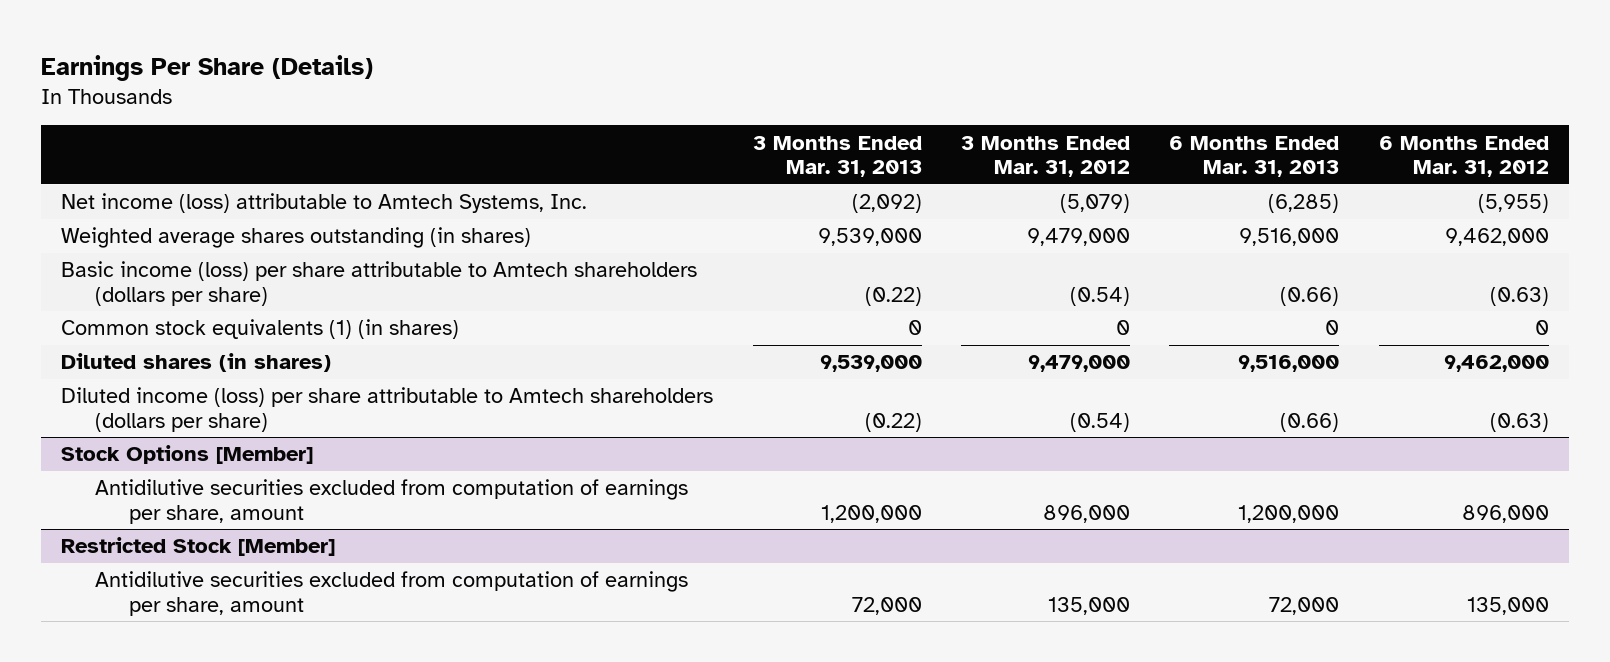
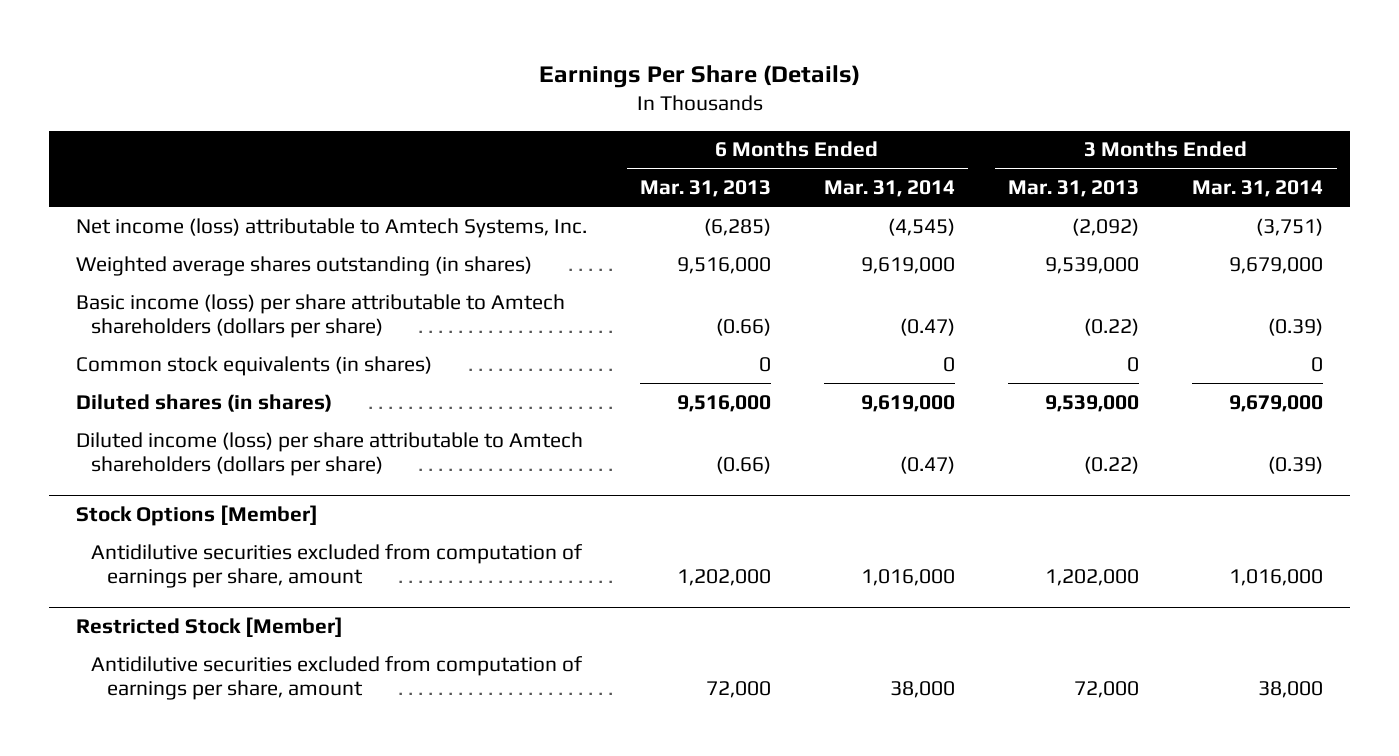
- | 3 Months Ended Mar. 31, 2013 | 3 Months Ended Mar. 31, 2012 | 6 Months Ended Mar. 31, 2013 | 6 Months Ended Mar. 31, 2012
+ | 6 Months Ended Mar. 31, 2013 | 6 Months Ended Mar. 31, 2014 | 3 Months Ended Mar. 31, 2013 | 3 Months Ended Mar. 31, 2014
- Common stock equivalents (1) (in shares) | 0 | 0 | 0 | 0
+ Common stock equivalents (in shares) | 0 | 0 | 0 | 0
@ Stock Options [Member]
- Antidilutive securities excluded from computation of earnings per share, amount | 1,200,000 | 896,000 | 1,200,000 | 896,000
+ Antidilutive securities excluded from computation of earnings per share, amount | 1,202,000 | 1,016,000 | 1,202,000 | 1,016,000

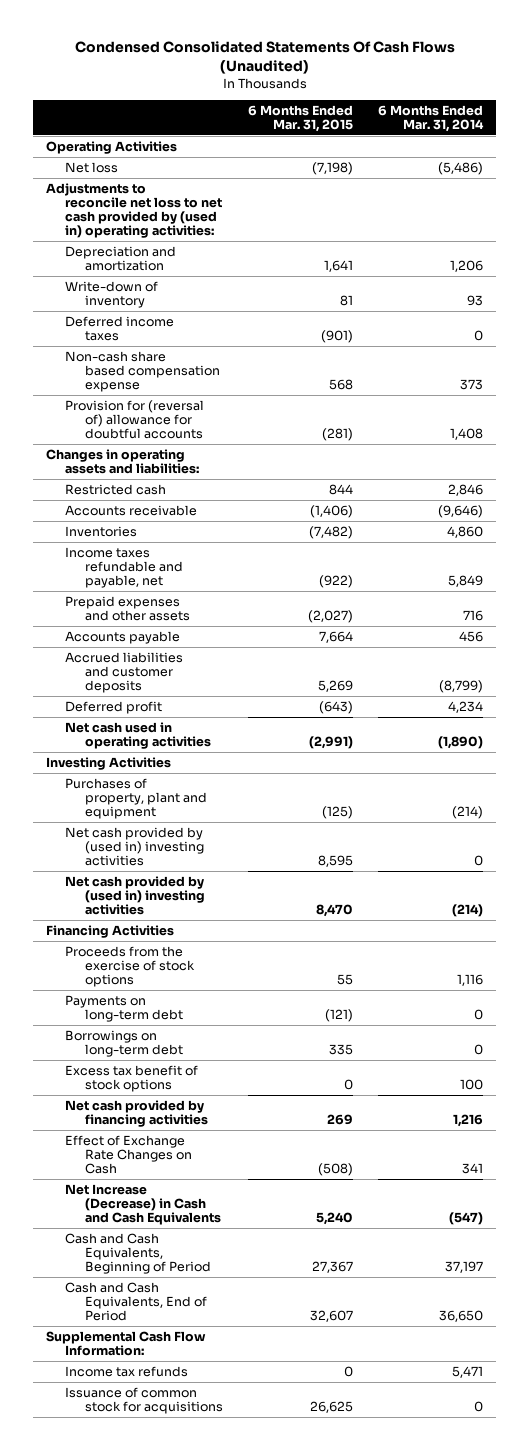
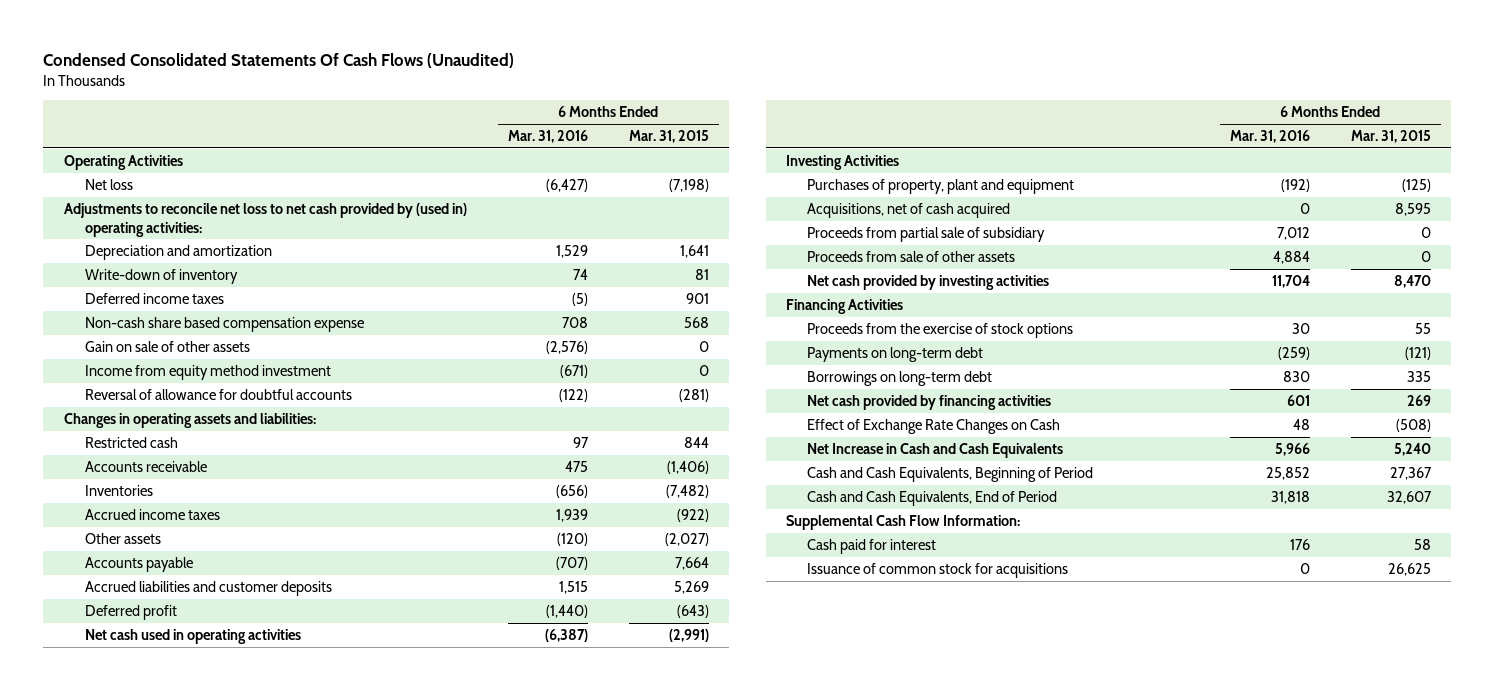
- | 6 Months Ended Mar. 31, 2015 | 6 Months Ended Mar. 31, 2014
+ | 6 Months Ended Mar. 31, 2016 | 6 Months Ended Mar. 31, 2015
- Deferred income taxes | (901) | 0
+ Deferred income taxes | (5) | 901
- Provision for (reversal of) allowance for doubtful accounts | (281) | 1,408
+ Gain on sale of other assets | (2,576) | 0
+ Income from equity method investment | (671) | 0
+ Reversal of allowance for doubtful accounts | (122) | (281)
- Income taxes refundable and payable, net | (922) | 5,849
- Prepaid expenses and other assets | (2,027) | 716
+ Accrued income taxes | 1,939 | (922)
+ Other assets | (120) | (2,027)
- Net cash provided by (used in) investing activities | 8,595 | 0
- Net cash provided by (used in) investing activities | 8,470 | (214)
+ Acquisitions, net of cash acquired | 0 | 8,595
+ Proceeds from partial sale of subsidiary | 7,012 | 0
+ Proceeds from sale of other assets | 4,884 | 0
+ Net cash provided by investing activities | 11,704 | 8,470
- Excess tax benefit of stock options | 0 | 100
- Net Increase (Decrease) in Cash and Cash Equivalents | 5,240 | (547)
+ Net Increase in Cash and Cash Equivalents | 5,966 | 5,240
- Income tax refunds | 0 | 5,471
+ Cash paid for interest | 176 | 58

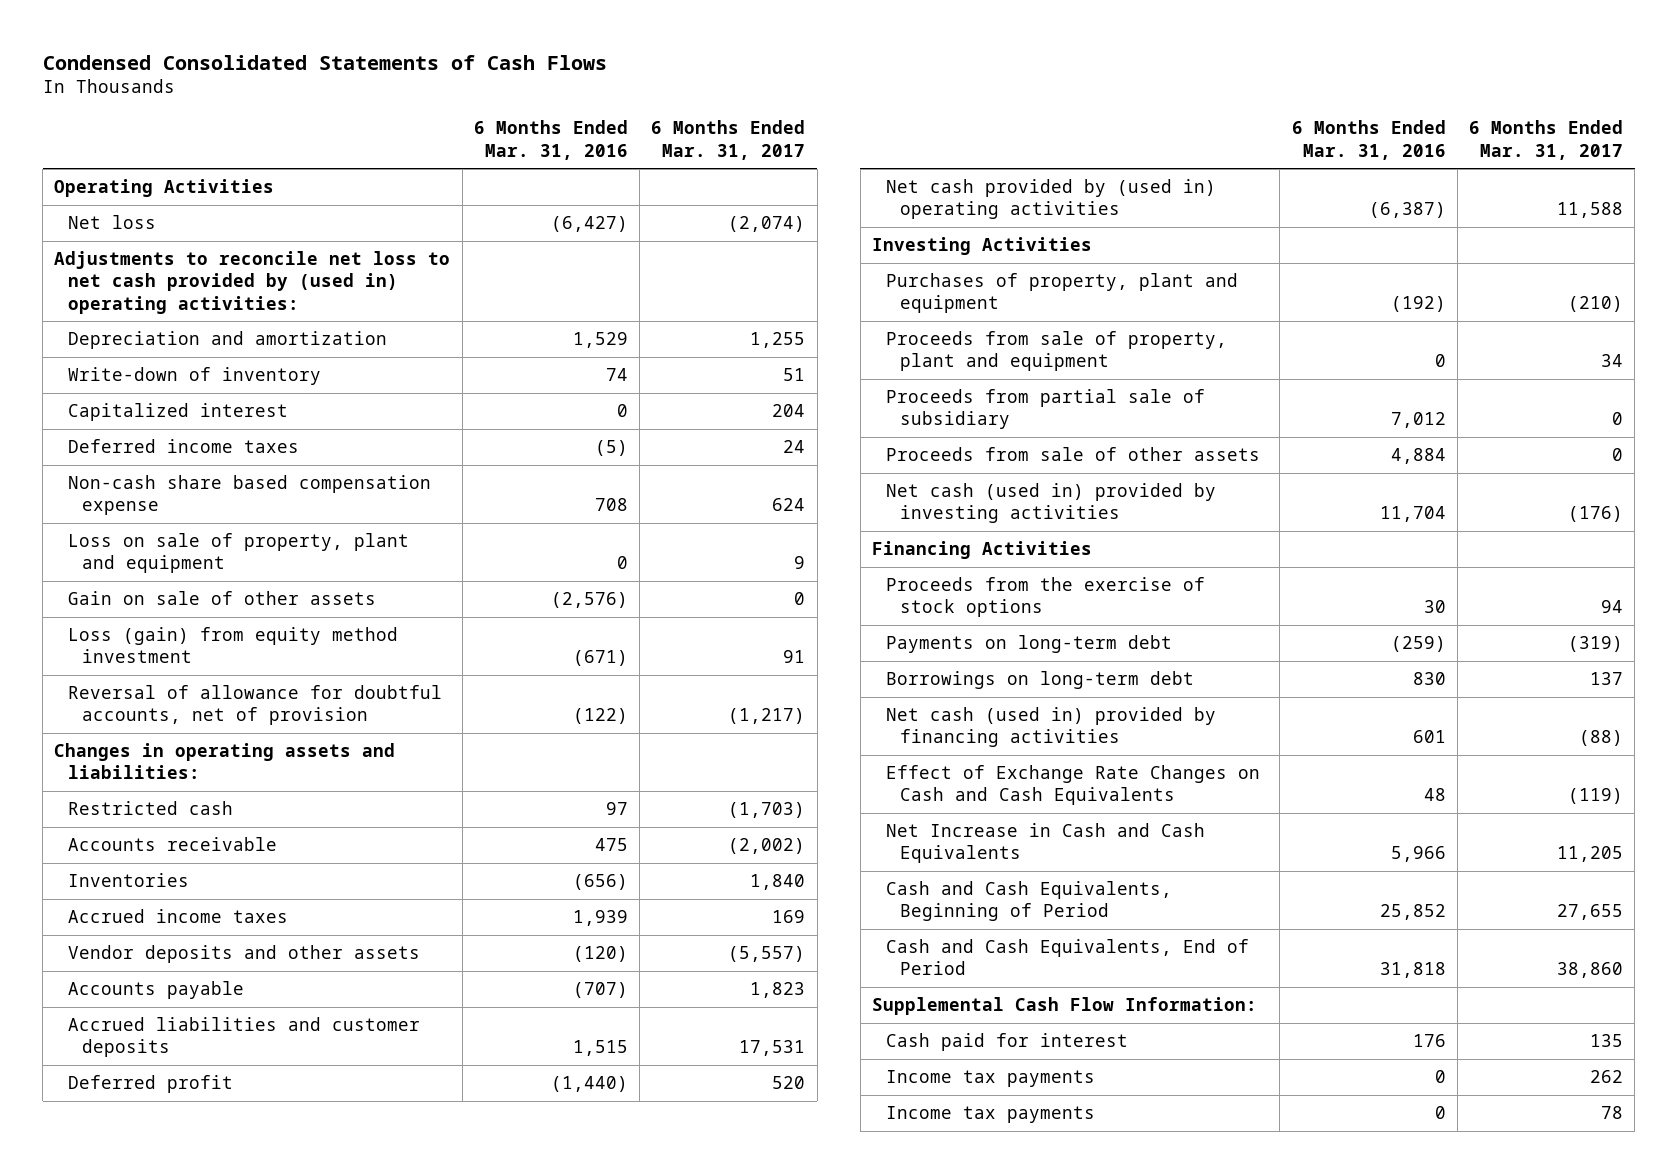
- Condensed Consolidated Statements Of Cash Flows (Unaudited)
+ Condensed Consolidated Statements of Cash Flows
- | 6 Months Ended Mar. 31, 2016 | 6 Months Ended Mar. 31, 2015
+ | 6 Months Ended Mar. 31, 2016 | 6 Months Ended Mar. 31, 2017
+ Capitalized interest | 0 | 204
+ Loss on sale of property, plant and equipment | 0 | 9
- Income from equity method investment | (671) | 0
- Reversal of allowance for doubtful accounts | (122) | (281)
+ Loss (gain) from equity method investment | (671) | 91
+ Reversal of allowance for doubtful accounts, net of provision | (122) | (1,217)
- Other assets | (120) | (2,027)
+ Vendor deposits and other assets | (120) | (5,557)
- Net cash used in operating activities | (6,387) | (2,991)
+ Net cash provided by (used in) operating activities | (6,387) | 11,588
- Acquisitions, net of cash acquired | 0 | 8,595
+ Proceeds from sale of property, plant and equipment | 0 | 34
- Net cash provided by investing activities | 11,704 | 8,470
+ Net cash (used in) provided by investing activities | 11,704 | (176)
- Net cash provided by financing activities | 601 | 269
- Effect of Exchange Rate Changes on Cash | 48 | (508)
+ Net cash (used in) provided by financing activities | 601 | (88)
+ Effect of Exchange Rate Changes on Cash and Cash Equivalents | 48 | (119)
- Issuance of common stock for acquisitions | 0 | 26,625
+ Income tax payments | 0 | 262
+ Income tax payments | 0 | 78

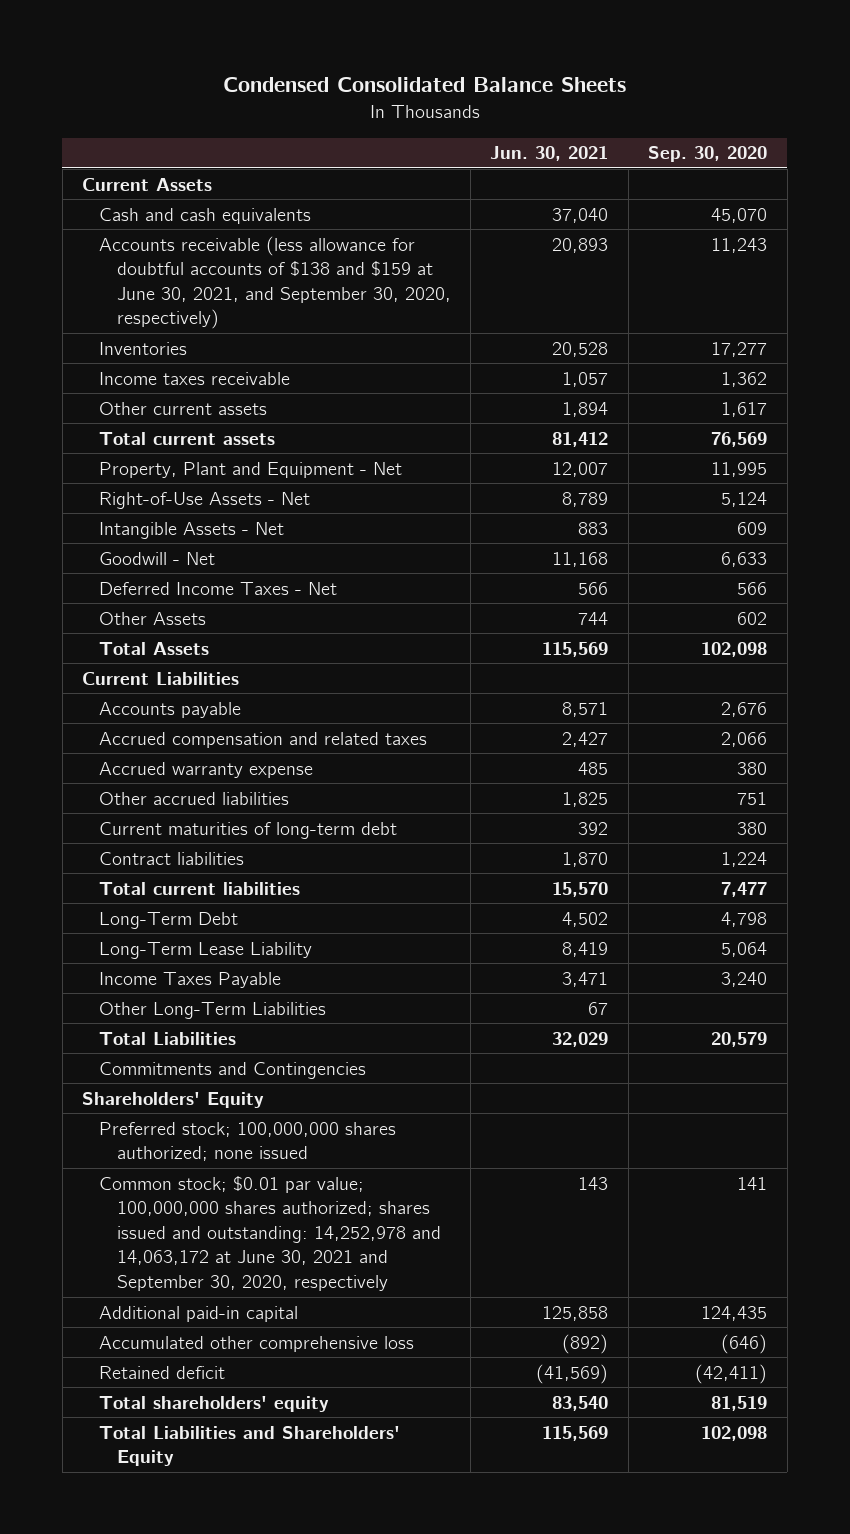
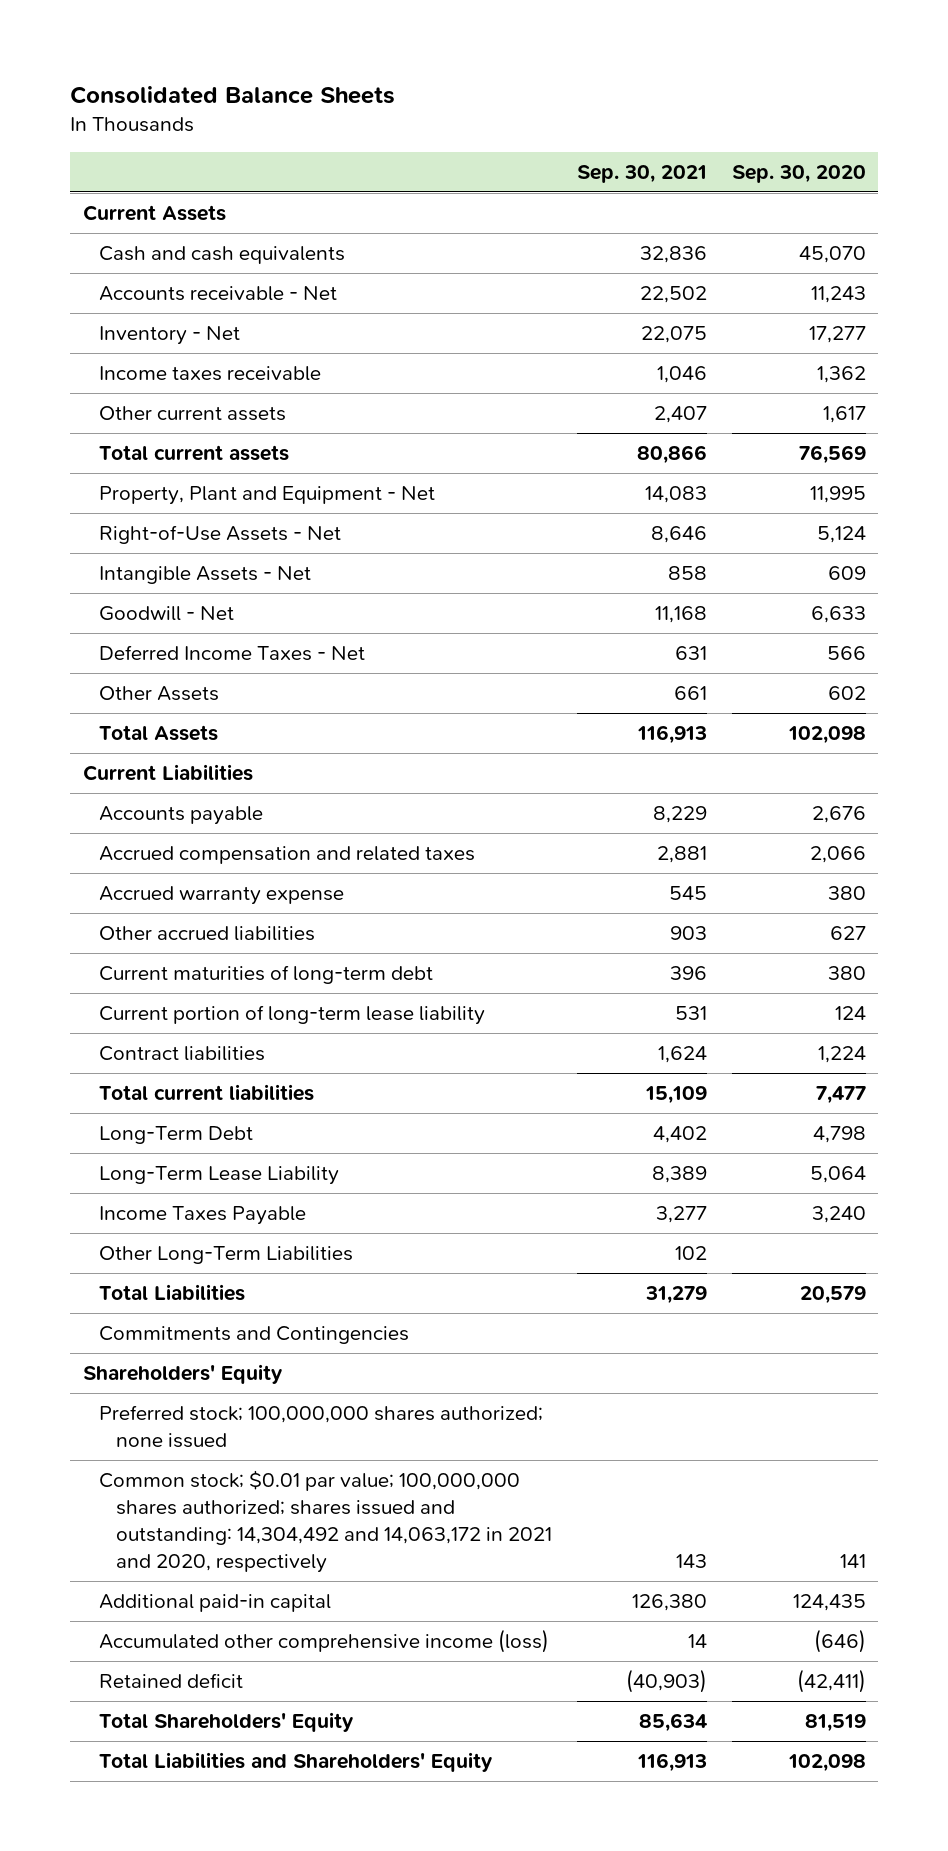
- Condensed Consolidated Balance Sheets
+ Consolidated Balance Sheets
- | Jun. 30, 2021 | Sep. 30, 2020
+ | Sep. 30, 2021 | Sep. 30, 2020
- Accounts receivable (less allowance for doubtful accounts of $138 and $159 at June 30, 2021, and September 30, 2020, respectively) | 20,893 | 11,243
- Inventories | 20,528 | 17,277
+ Accounts receivable - Net | 22,502 | 11,243
+ Inventory - Net | 22,075 | 17,277
- Other accrued liabilities | 1,825 | 751
+ Other accrued liabilities | 903 | 627
+ Current portion of long-term lease liability | 531 | 124
- Common stock; $0.01 par value; 100,000,000 shares authorized; shares issued and outstanding: 14,252,978 and 14,063,172 at June 30, 2021 and September 30, 2020, respectively | 143 | 141
+ Common stock; $0.01 par value; 100,000,000 shares authorized; shares issued and outstanding: 14,304,492 and 14,063,172 in 2021 and 2020, respectively | 143 | 141
- Accumulated other comprehensive loss | (892) | (646)
+ Accumulated other comprehensive income (loss) | 14 | (646)
- Total shareholders' equity | 83,540 | 81,519
+ Total Shareholders' Equity | 85,634 | 81,519

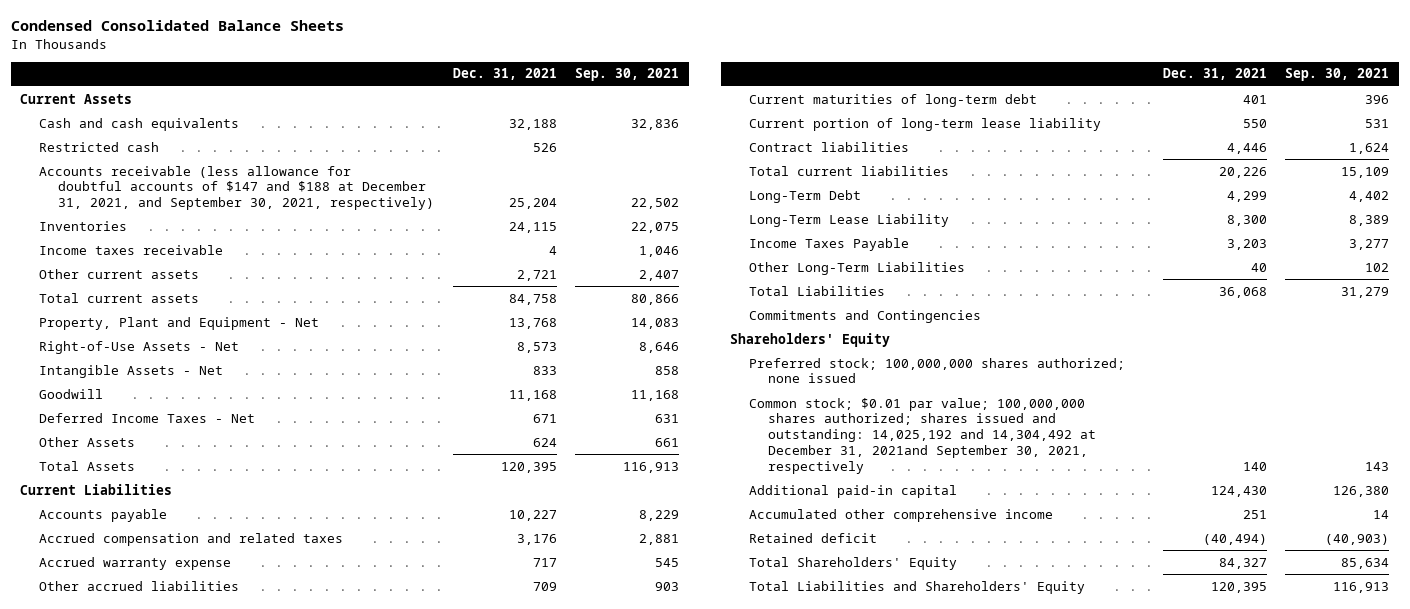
- Consolidated Balance Sheets
+ Condensed Consolidated Balance Sheets
- | Sep. 30, 2021 | Sep. 30, 2020
+ | Dec. 31, 2021 | Sep. 30, 2021
- Accounts receivable - Net | 22,502 | 11,243
- Inventory - Net | 22,075 | 17,277
+ Restricted cash | 526 |
+ Accounts receivable (less allowance for doubtful accounts of $147 and $188 at December 31, 2021, and September 30, 2021, respectively) | 25,204 | 22,502
+ Inventories | 24,115 | 22,075
- Goodwill - Net | 11,168 | 6,633
+ Goodwill | 11,168 | 11,168
- Common stock; $0.01 par value; 100,000,000 shares authorized; shares issued and outstanding: 14,304,492 and 14,063,172 in 2021 and 2020, respectively | 143 | 141
+ Common stock; $0.01 par value; 100,000,000 shares authorized; shares issued and outstanding: 14,025,192 and 14,304,492 at December 31, 2021and September 30, 2021, respectively | 140 | 143
- Accumulated other comprehensive income (loss) | 14 | (646)
+ Accumulated other comprehensive income | 251 | 14

